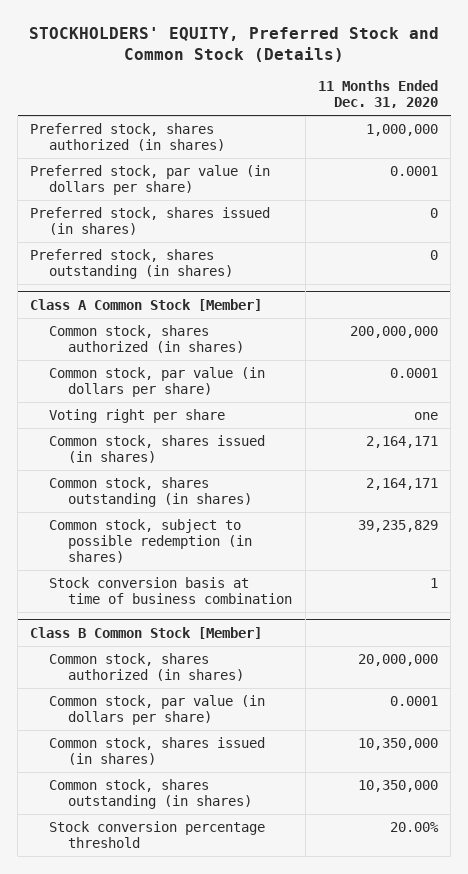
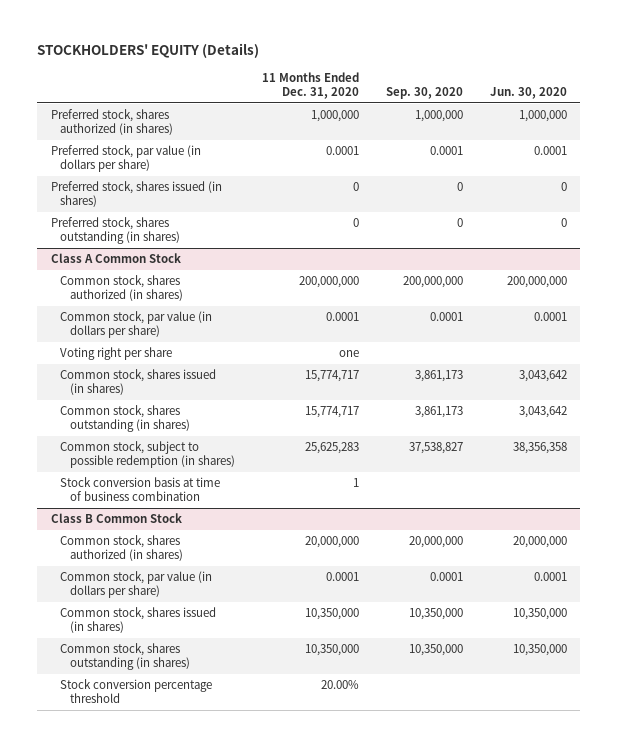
- STOCKHOLDERS' EQUITY, Preferred Stock and Common Stock (Details)
+ STOCKHOLDERS' EQUITY (Details)
- | 11 Months Ended Dec. 31, 2020
+ | 11 Months Ended Dec. 31, 2020 | Sep. 30, 2020 | Jun. 30, 2020
- Class A Common Stock [Member]
+ Class A Common Stock
- Common stock, shares issued (in shares) | 2,164,171
- Common stock, shares outstanding (in shares) | 2,164,171
- Common stock, subject to possible redemption (in shares) | 39,235,829
+ Common stock, shares issued (in shares) | 15,774,717 | 3,861,173 | 3,043,642
+ Common stock, shares outstanding (in shares) | 15,774,717 | 3,861,173 | 3,043,642
+ Common stock, subject to possible redemption (in shares) | 25,625,283 | 37,538,827 | 38,356,358
- Class B Common Stock [Member]
+ Class B Common Stock

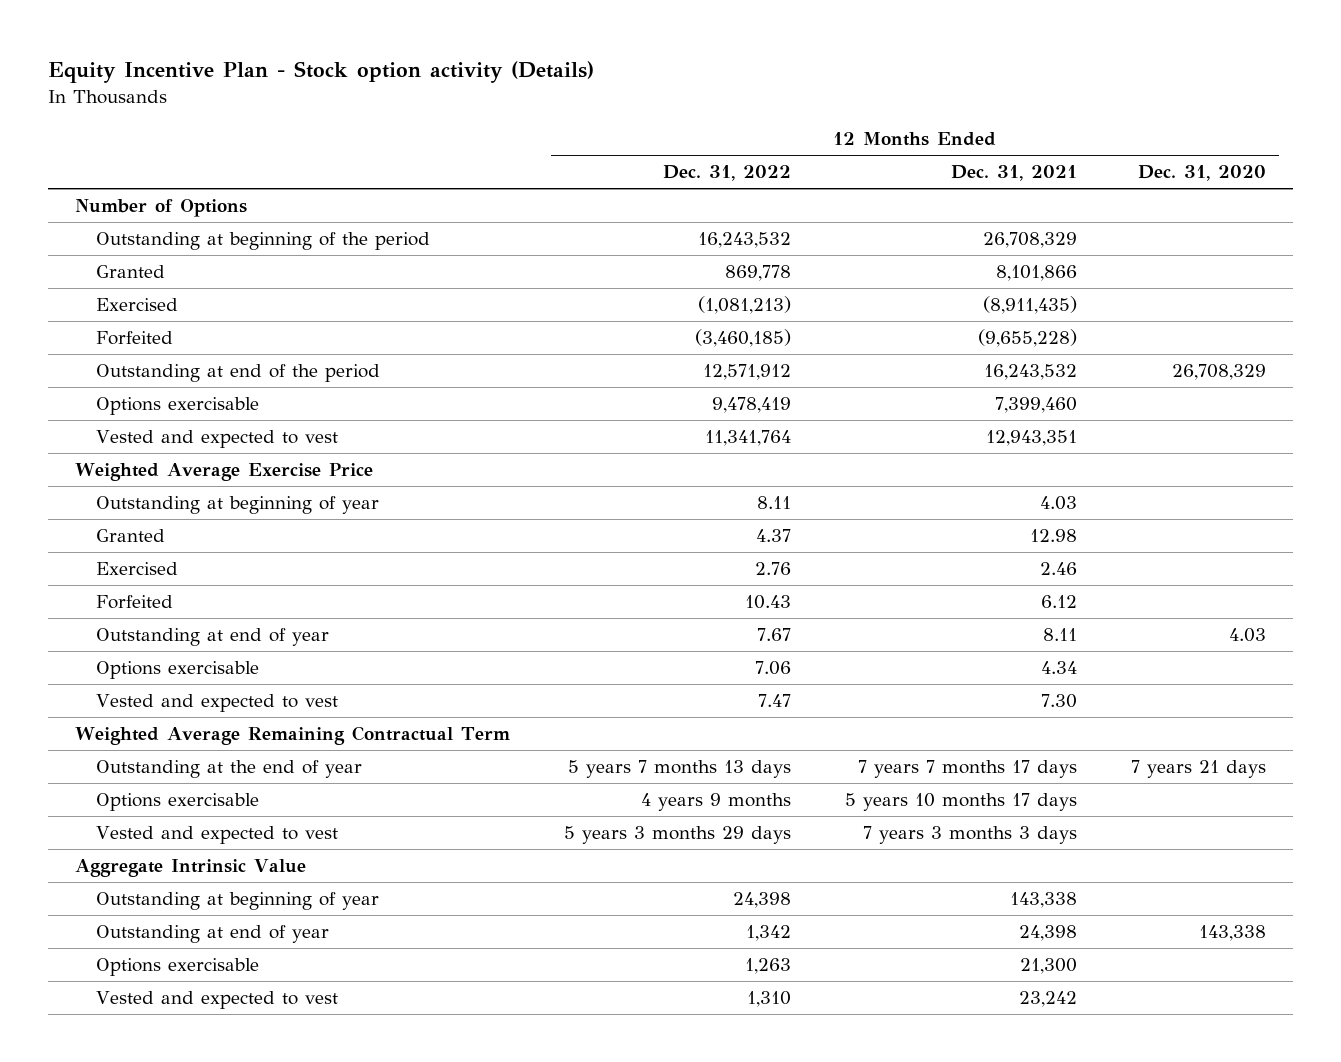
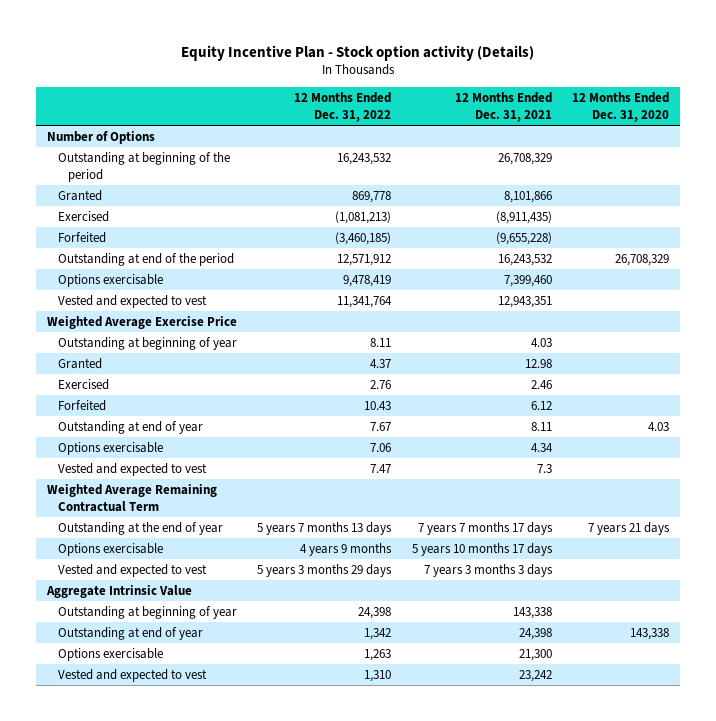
- Vested and expected to vest | 7.47 | 7.30 |
+ Vested and expected to vest | 7.47 | 7.3 |

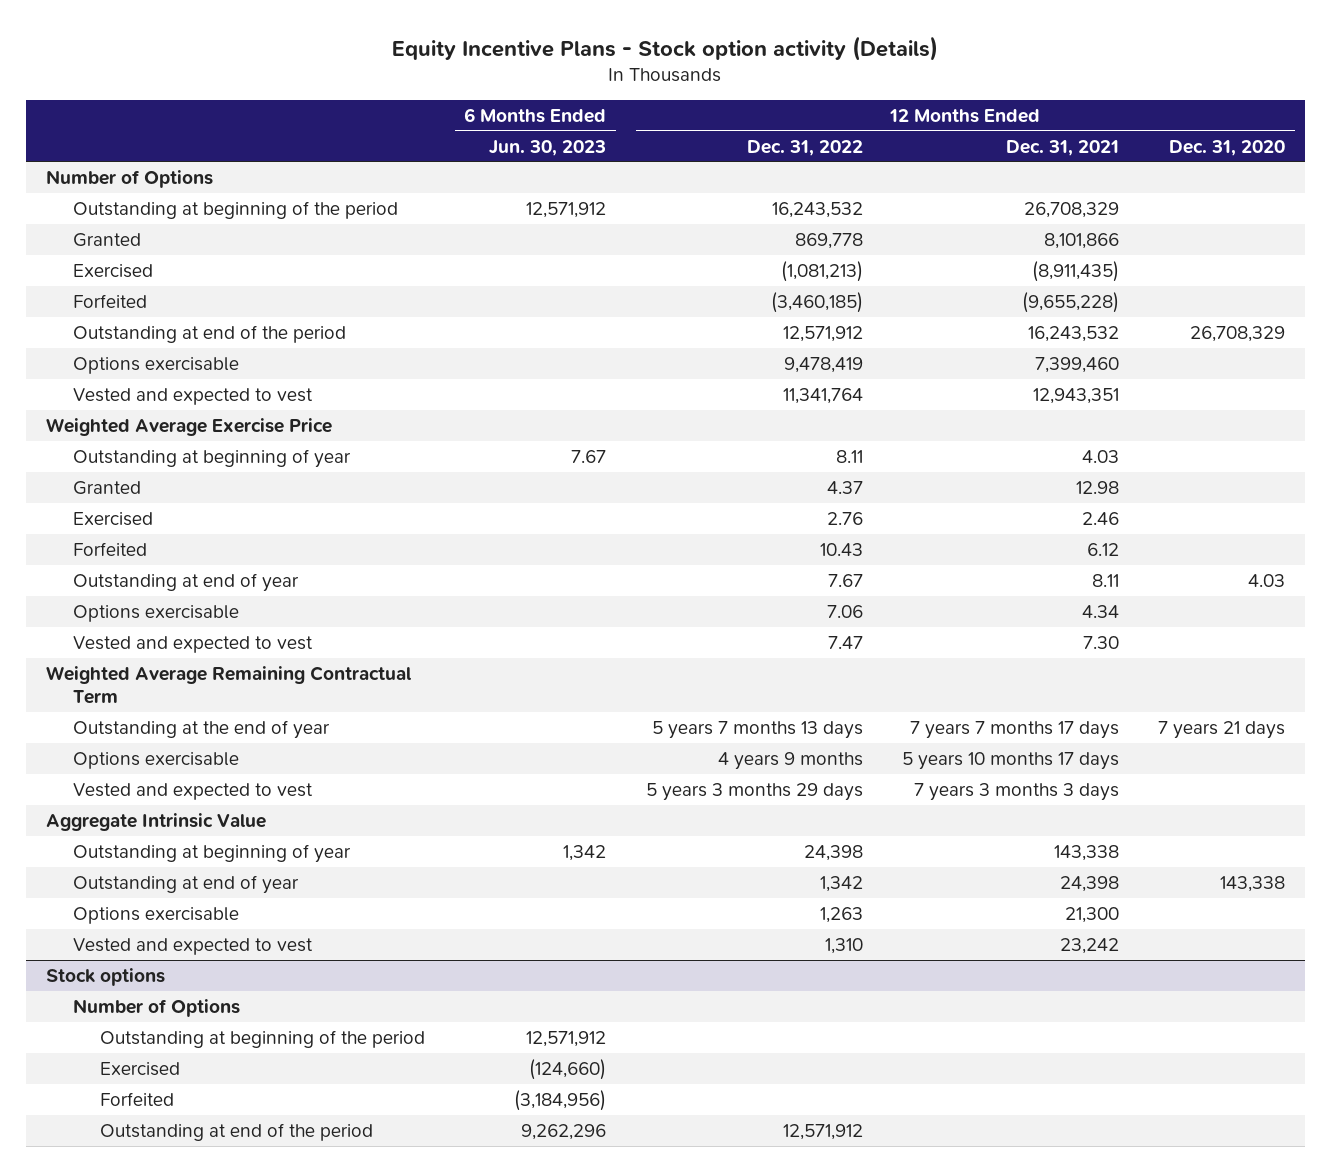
- Equity Incentive Plan - Stock option activity (Details)
+ Equity Incentive Plans - Stock option activity (Details)
- | 12 Months Ended Dec. 31, 2022 | 12 Months Ended Dec. 31, 2021 | 12 Months Ended Dec. 31, 2020
+ | 6 Months Ended Jun. 30, 2023 | 12 Months Ended Dec. 31, 2022 | 12 Months Ended Dec. 31, 2021 | 12 Months Ended Dec. 31, 2020
- Vested and expected to vest | 7.47 | 7.3 |
+ Vested and expected to vest | | 7.47 | 7.30 |
+ Stock options
+ Number of Options
+ Outstanding at beginning of the period | 12,571,912 | | |
+ Exercised | (124,660) | | |
+ Forfeited | (3,184,956) | | |
+ Outstanding at end of the period | 9,262,296 | 12,571,912 | |

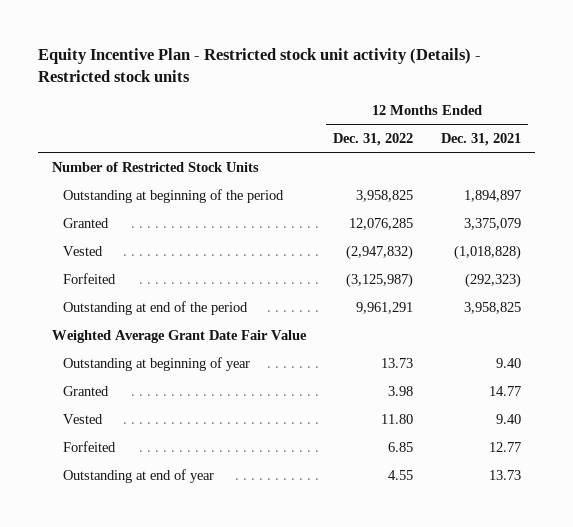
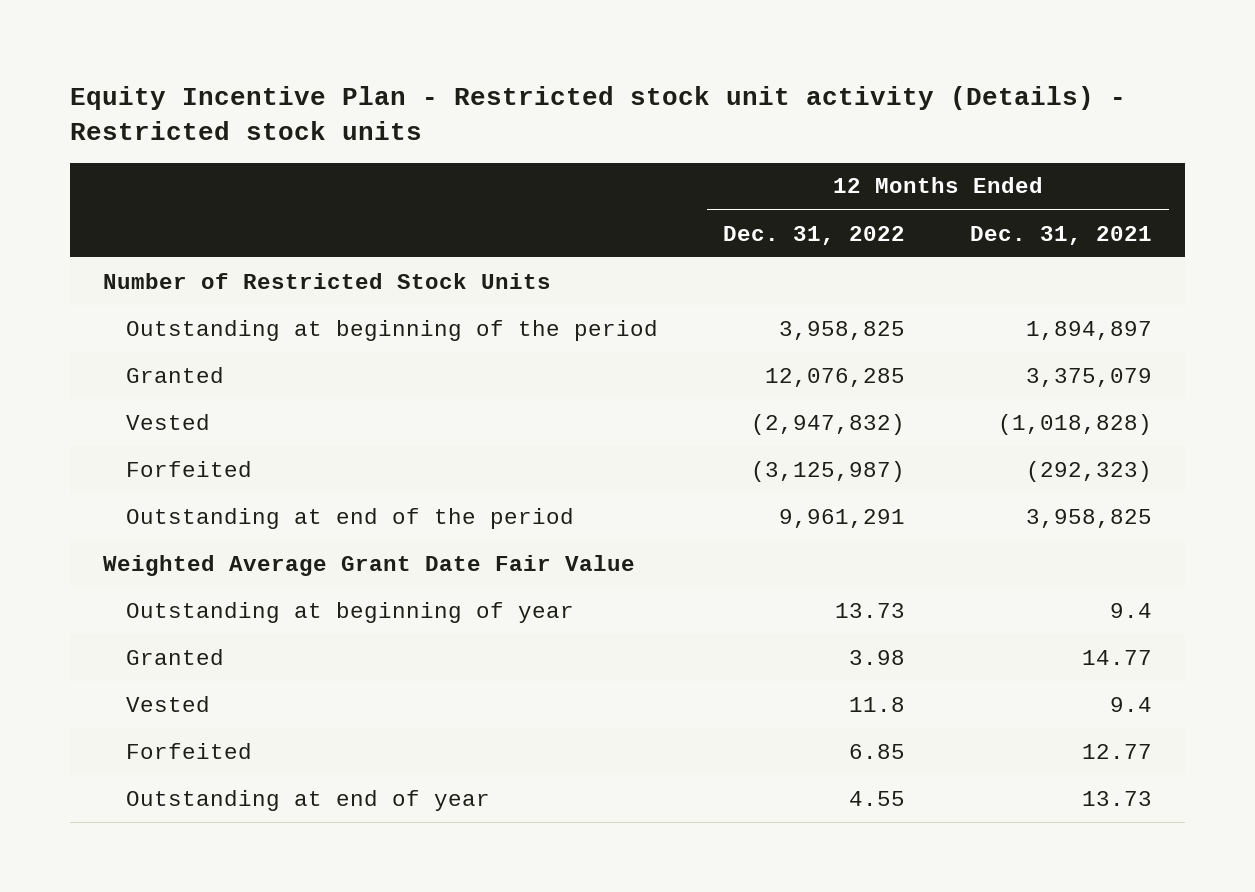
- Outstanding at beginning of year | 13.73 | 9.40
+ Outstanding at beginning of year | 13.73 | 9.4
- Vested | 11.80 | 9.40
+ Vested | 11.8 | 9.4

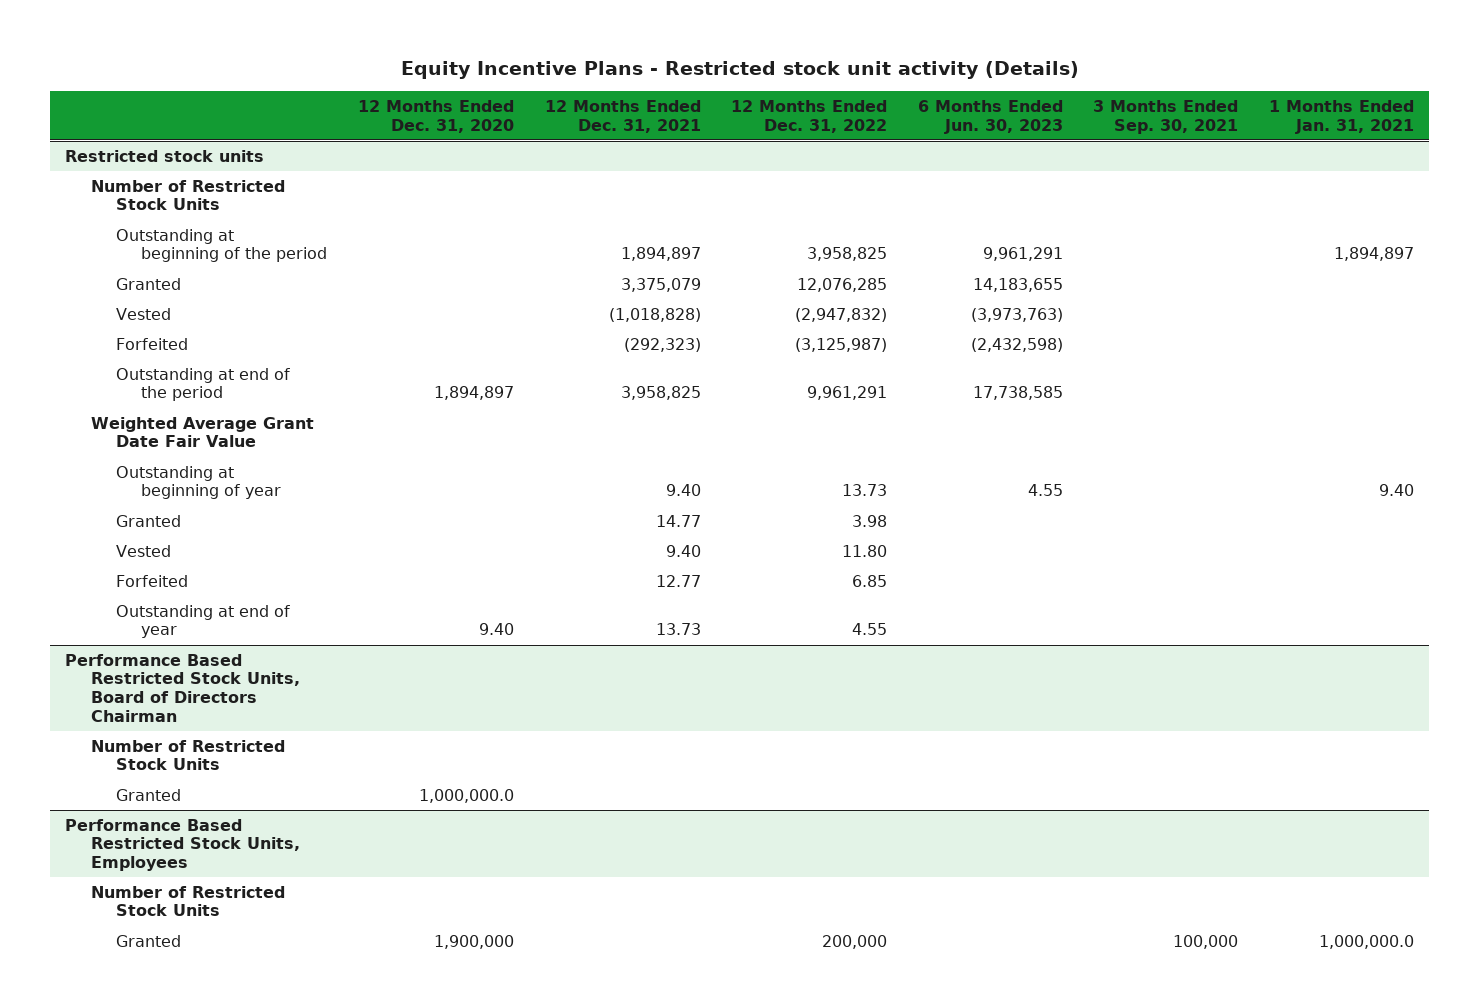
- Equity Incentive Plan - Restricted stock unit activity (Details) - Restricted stock units
+ Equity Incentive Plans - Restricted stock unit activity (Details)
- | 12 Months Ended Dec. 31, 2022 | 12 Months Ended Dec. 31, 2021
+ | 12 Months Ended Dec. 31, 2020 | 12 Months Ended Dec. 31, 2021 | 12 Months Ended Dec. 31, 2022 | 6 Months Ended Jun. 30, 2023 | 3 Months Ended Sep. 30, 2021 | 1 Months Ended Jan. 31, 2021
+ Restricted stock units
- Outstanding at beginning of year | 13.73 | 9.4
+ Outstanding at beginning of year | | 9.40 | 13.73 | 4.55 | | 9.40
- Vested | 11.8 | 9.4
+ Vested | | 9.40 | 11.80 | | |
+ Performance Based Restricted Stock Units, Board of Directors Chairman
+ Number of Restricted Stock Units
+ Granted | 1,000,000.0 | | | | |
+ Performance Based Restricted Stock Units, Employees
+ Number of Restricted Stock Units
+ Granted | 1,900,000 | | 200,000 | | 100,000 | 1,000,000.0

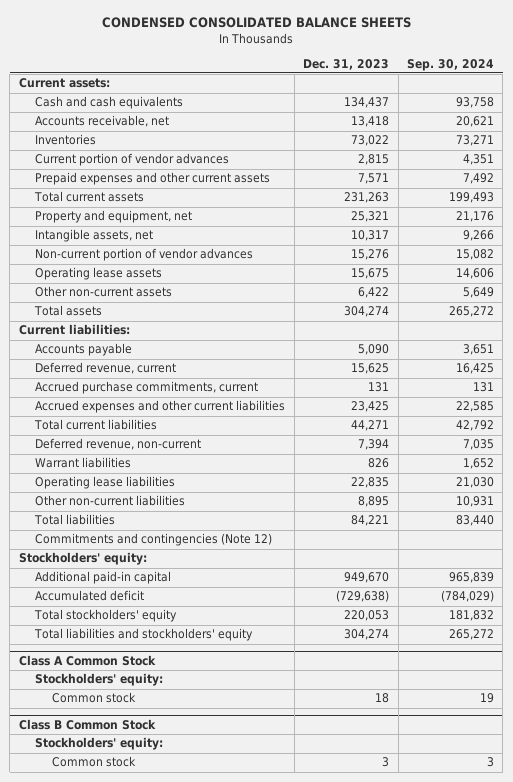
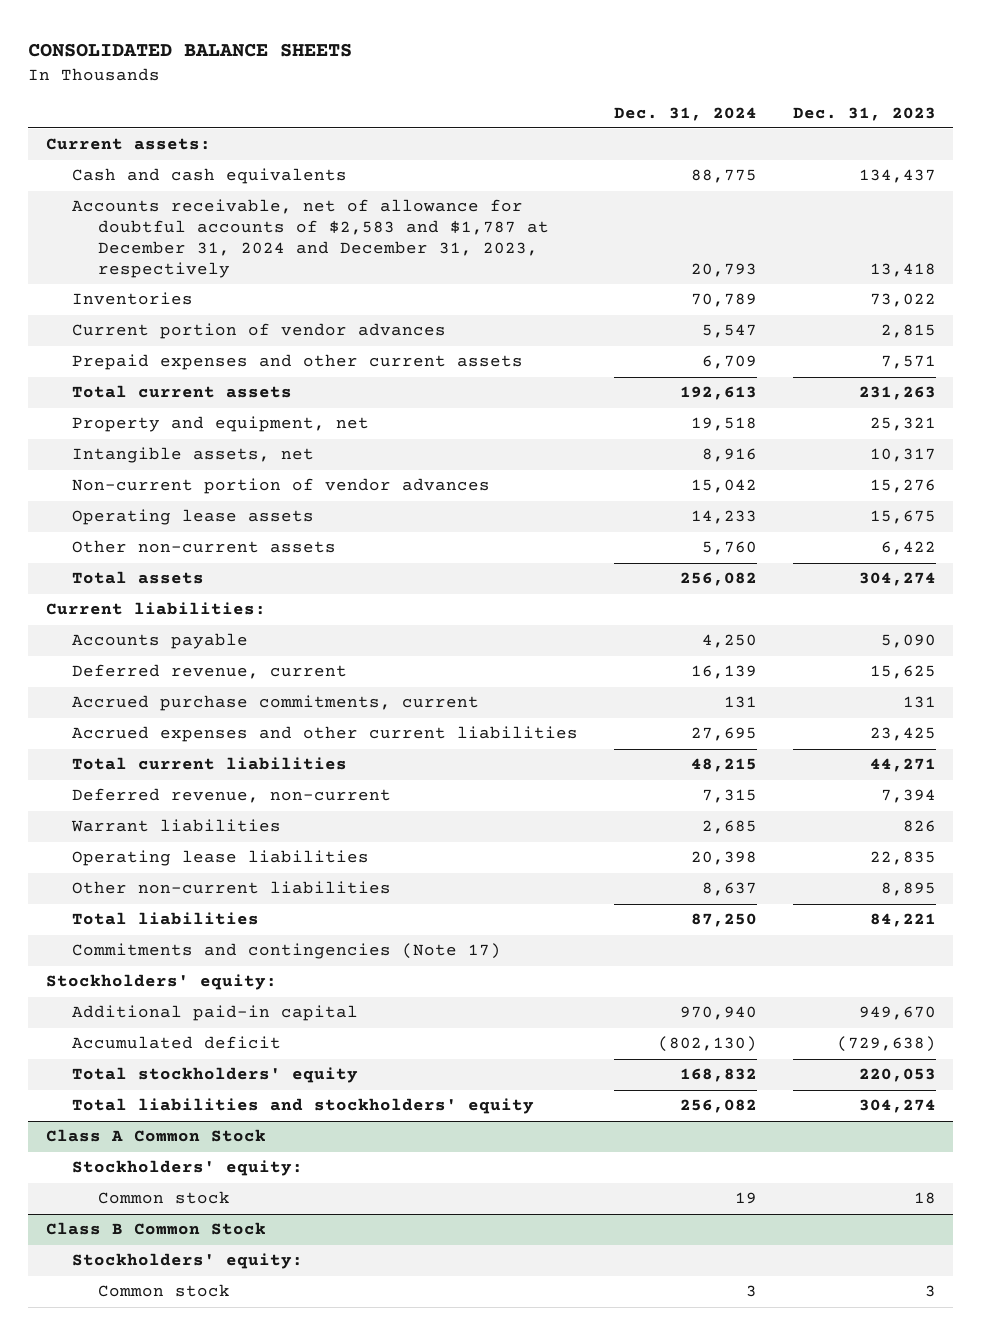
- CONDENSED CONSOLIDATED BALANCE SHEETS
+ CONSOLIDATED BALANCE SHEETS
- | Dec. 31, 2023 | Sep. 30, 2024
+ | Dec. 31, 2024 | Dec. 31, 2023
- Accounts receivable, net | 13,418 | 20,621
+ Accounts receivable, net of allowance for doubtful accounts of $2,583 and $1,787 at December 31, 2024 and December 31, 2023, respectively | 20,793 | 13,418
- Commitments and contingencies (Note 12)
+ Commitments and contingencies (Note 17)

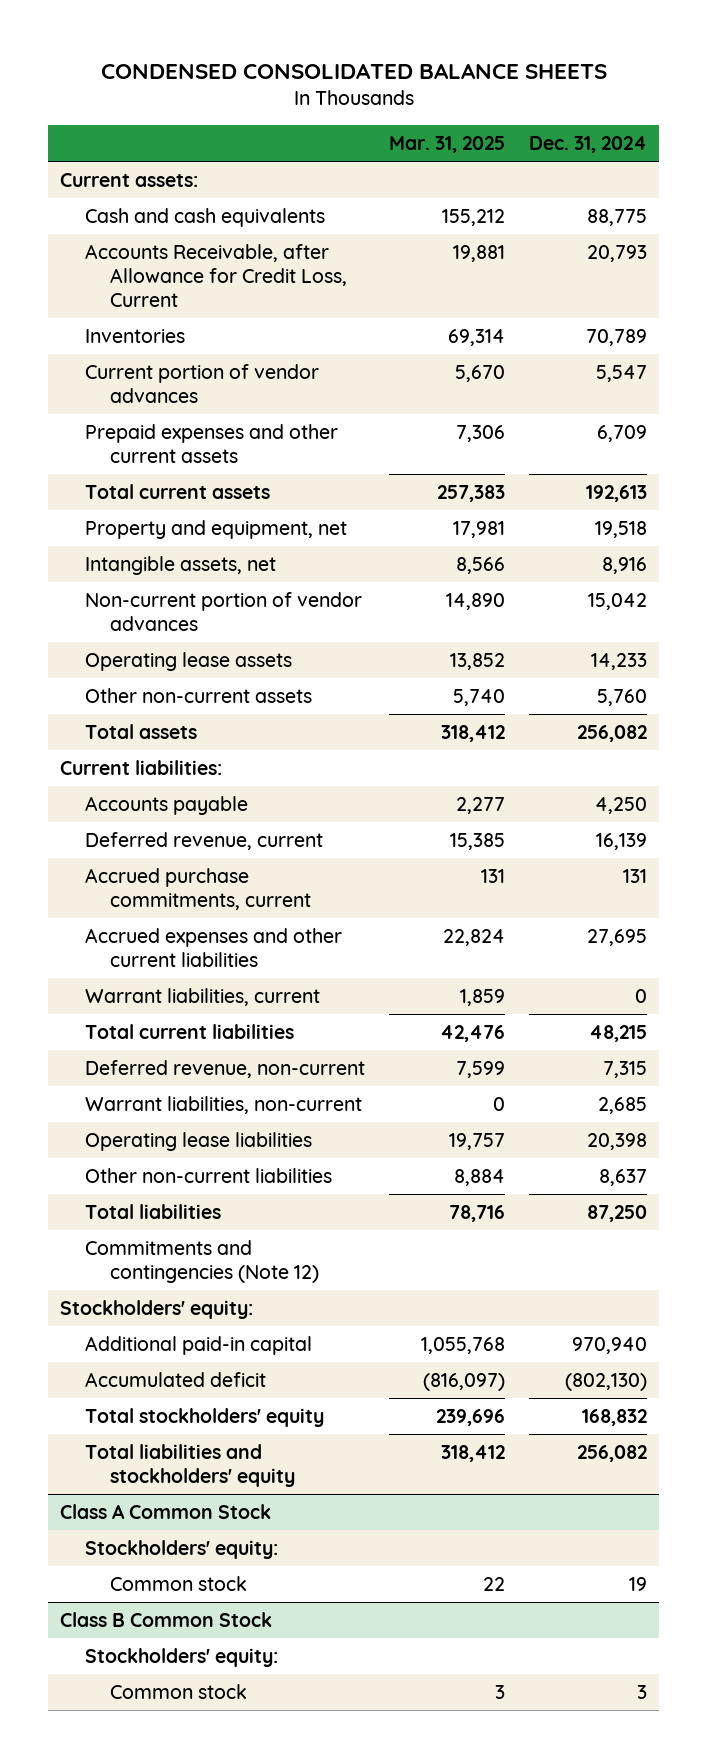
- CONSOLIDATED BALANCE SHEETS
+ CONDENSED CONSOLIDATED BALANCE SHEETS
- | Dec. 31, 2024 | Dec. 31, 2023
+ | Mar. 31, 2025 | Dec. 31, 2024
- Accounts receivable, net of allowance for doubtful accounts of $2,583 and $1,787 at December 31, 2024 and December 31, 2023, respectively | 20,793 | 13,418
+ Accounts Receivable, after Allowance for Credit Loss, Current | 19,881 | 20,793
+ Warrant liabilities, current | 1,859 | 0
- Warrant liabilities | 2,685 | 826
+ Warrant liabilities, non-current | 0 | 2,685
- Commitments and contingencies (Note 17)
+ Commitments and contingencies (Note 12)

